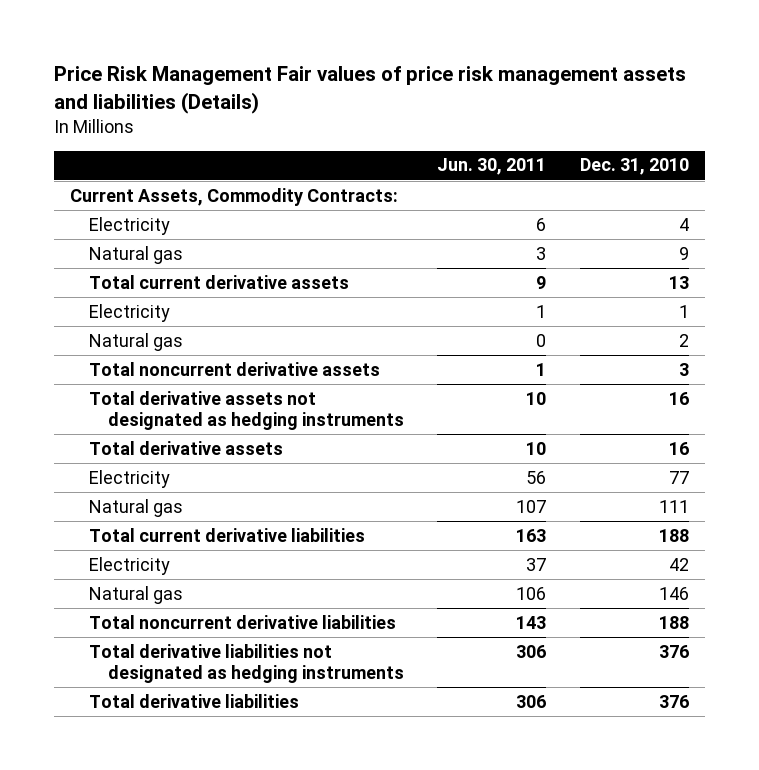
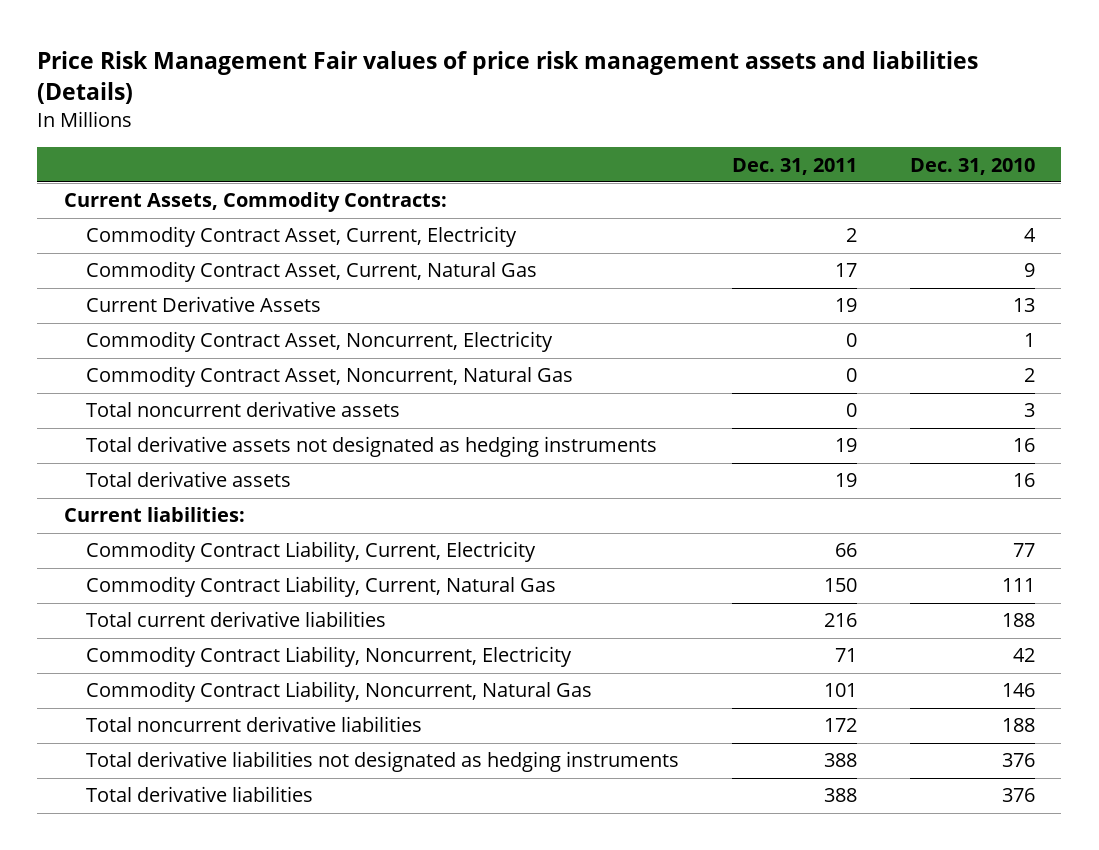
- | Jun. 30, 2011 | Dec. 31, 2010
+ | Dec. 31, 2011 | Dec. 31, 2010
- Electricity | 6 | 4
- Natural gas | 3 | 9
- Total current derivative assets | 9 | 13
- Electricity | 1 | 1
- Natural gas | 0 | 2
+ Commodity Contract Asset, Current, Electricity | 2 | 4
+ Commodity Contract Asset, Current, Natural Gas | 17 | 9
+ Current Derivative Assets | 19 | 13
+ Commodity Contract Asset, Noncurrent, Electricity | 0 | 1
+ Commodity Contract Asset, Noncurrent, Natural Gas | 0 | 2
- Electricity | 56 | 77
- Natural gas | 107 | 111
+ Current liabilities:
+ Commodity Contract Liability, Current, Electricity | 66 | 77
+ Commodity Contract Liability, Current, Natural Gas | 150 | 111
- Electricity | 37 | 42
- Natural gas | 106 | 146
+ Commodity Contract Liability, Noncurrent, Electricity | 71 | 42
+ Commodity Contract Liability, Noncurrent, Natural Gas | 101 | 146

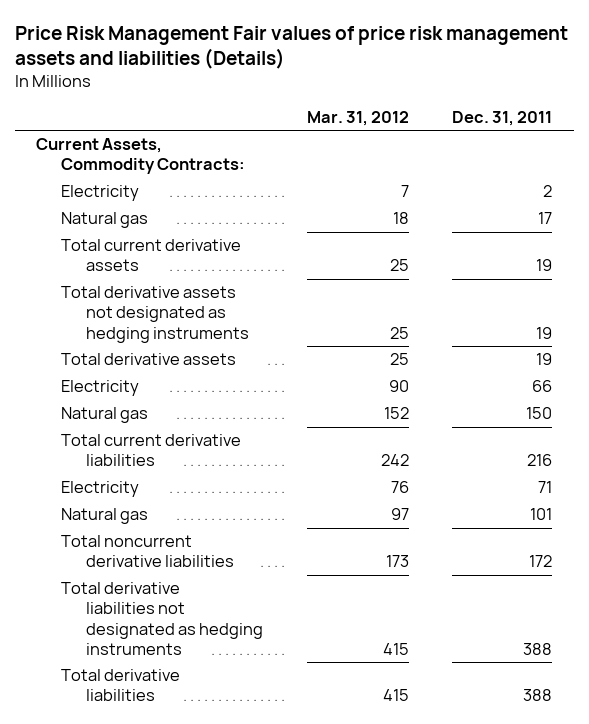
- | Dec. 31, 2011 | Dec. 31, 2010
+ | Mar. 31, 2012 | Dec. 31, 2011
- Commodity Contract Asset, Current, Electricity | 2 | 4
- Commodity Contract Asset, Current, Natural Gas | 17 | 9
- Current Derivative Assets | 19 | 13
- Commodity Contract Asset, Noncurrent, Electricity | 0 | 1
- Commodity Contract Asset, Noncurrent, Natural Gas | 0 | 2
- Total noncurrent derivative assets | 0 | 3
+ Electricity | 7 | 2
+ Natural gas | 18 | 17
+ Total current derivative assets | 25 | 19
- Current liabilities:
- Commodity Contract Liability, Current, Electricity | 66 | 77
- Commodity Contract Liability, Current, Natural Gas | 150 | 111
+ Electricity | 90 | 66
+ Natural gas | 152 | 150
- Commodity Contract Liability, Noncurrent, Electricity | 71 | 42
- Commodity Contract Liability, Noncurrent, Natural Gas | 101 | 146
+ Electricity | 76 | 71
+ Natural gas | 97 | 101

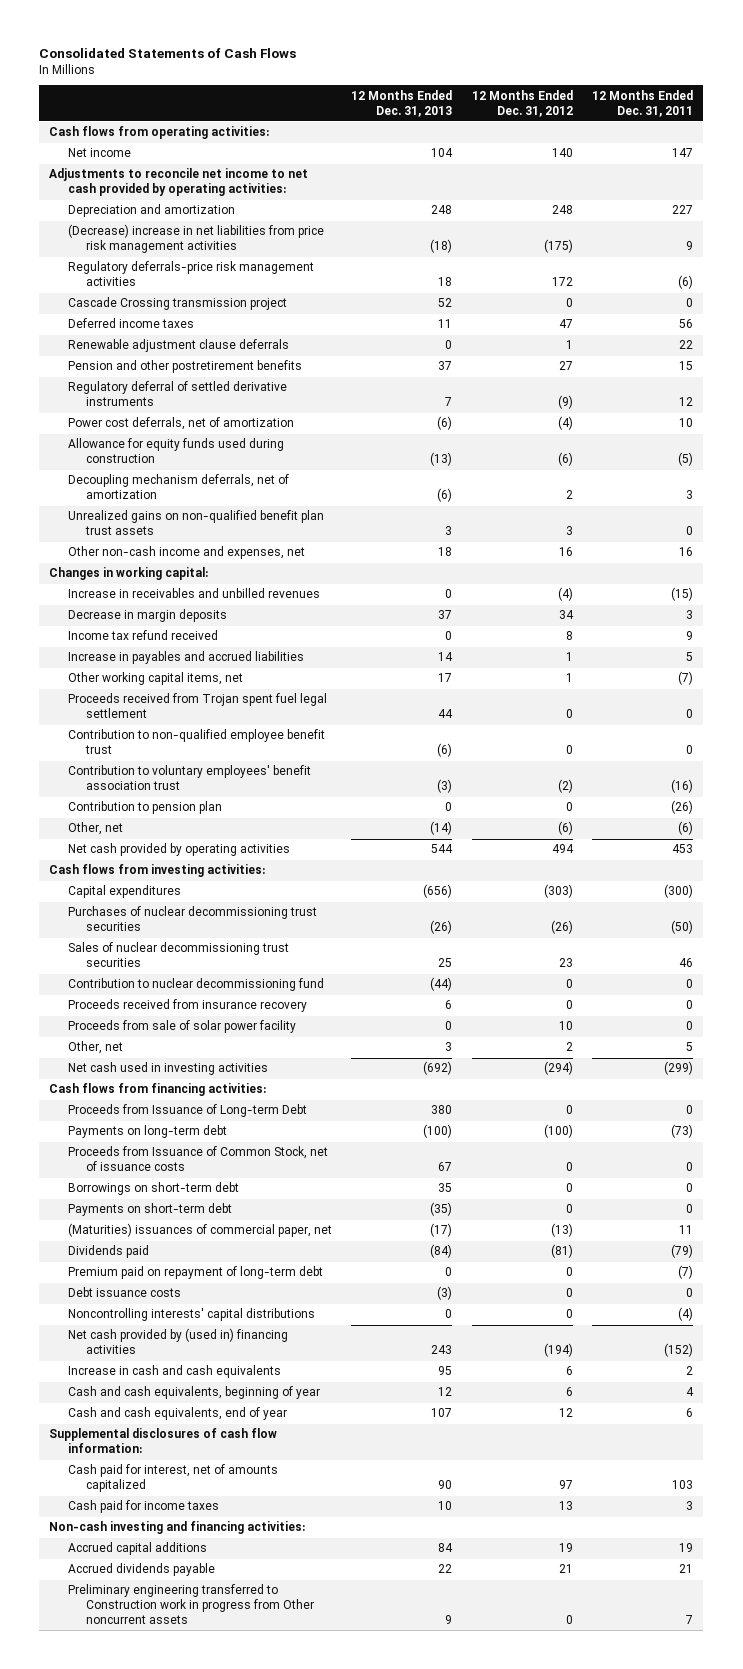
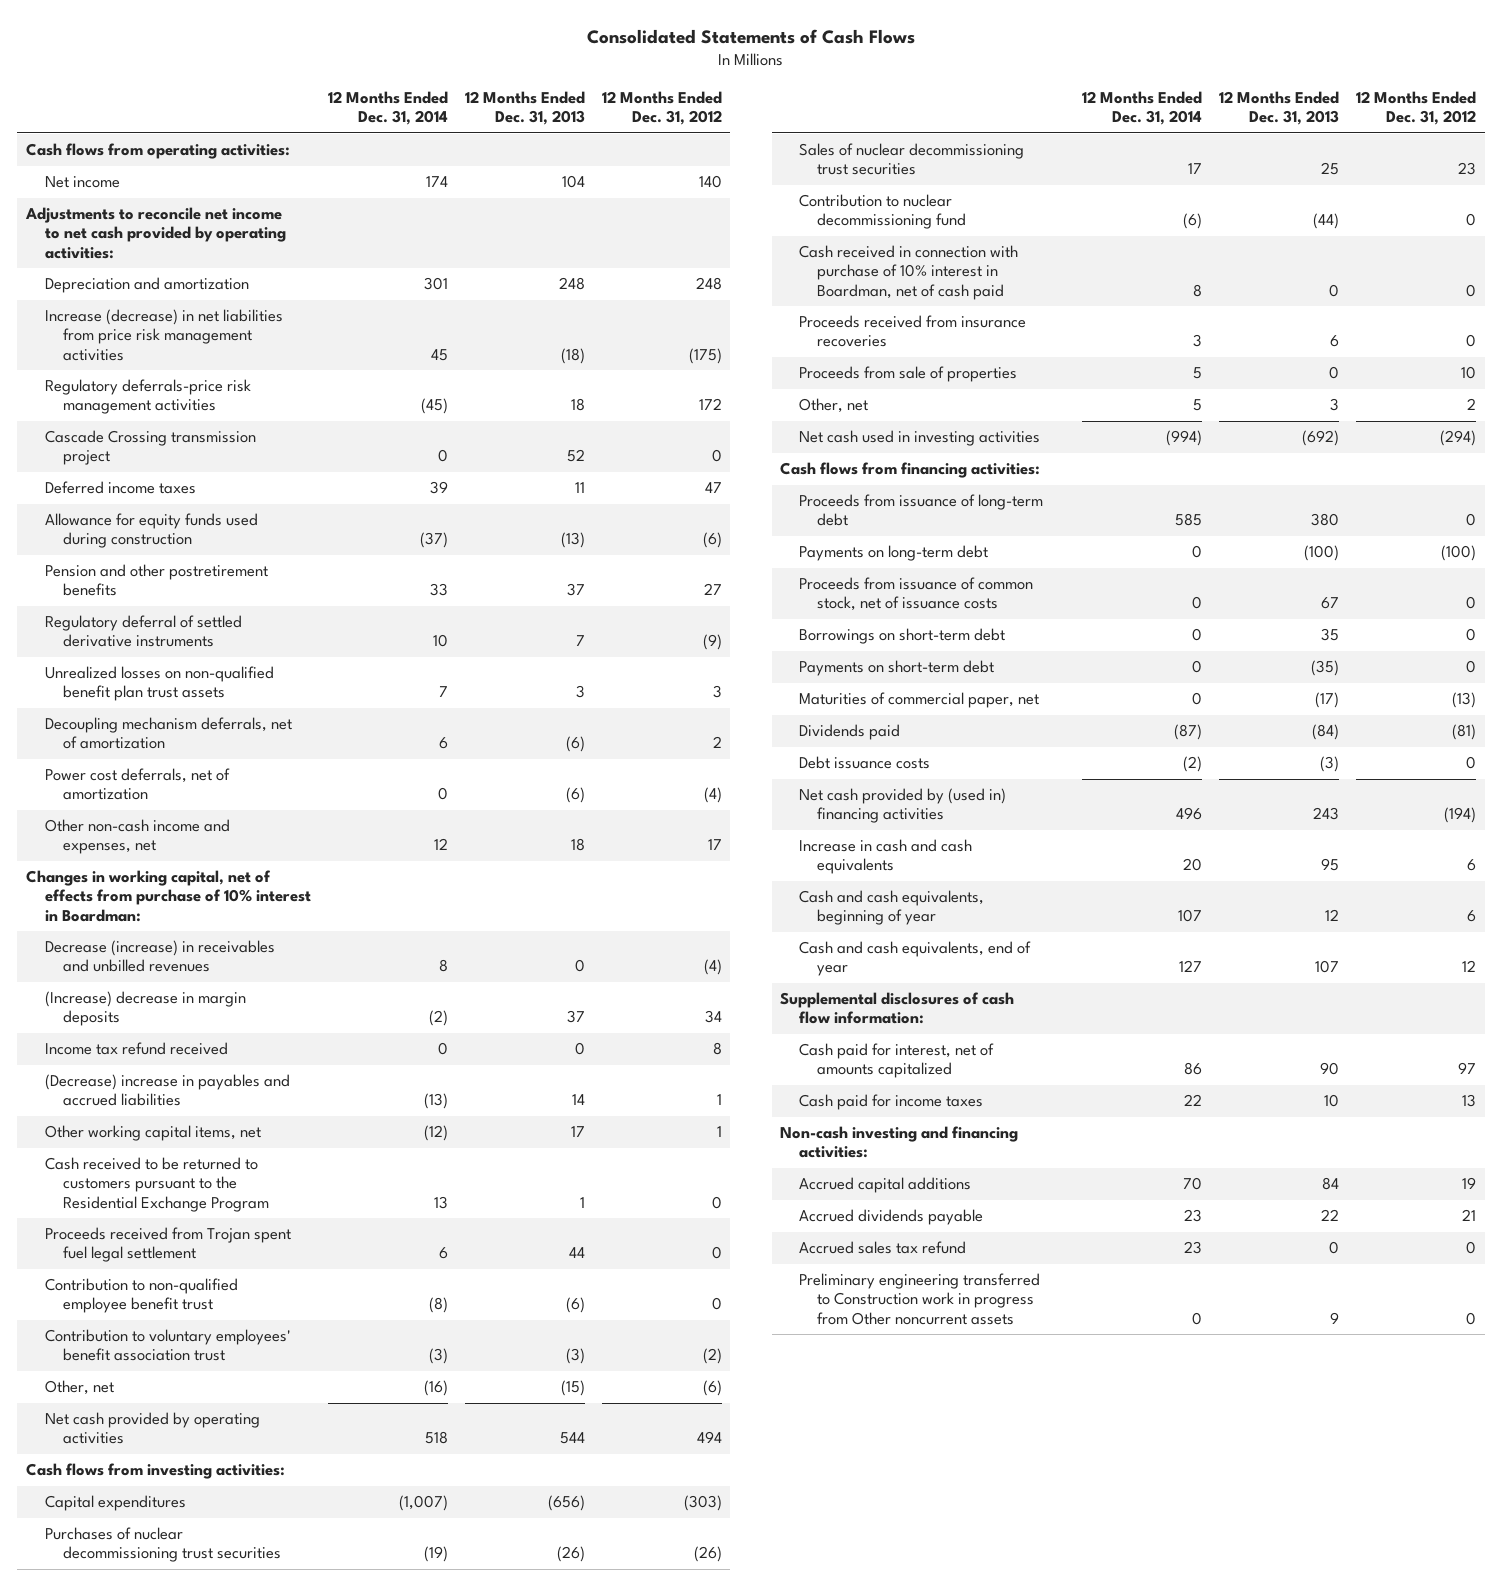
- | 12 Months Ended Dec. 31, 2013 | 12 Months Ended Dec. 31, 2012 | 12 Months Ended Dec. 31, 2011
+ | 12 Months Ended Dec. 31, 2014 | 12 Months Ended Dec. 31, 2013 | 12 Months Ended Dec. 31, 2012
- (Decrease) increase in net liabilities from price risk management activities | (18) | (175) | 9
+ Increase (decrease) in net liabilities from price risk management activities | 45 | (18) | (175)
- Renewable adjustment clause deferrals | 0 | 1 | 22
moved up: Allowance for equity funds used during construction | (37) | (13) | (6)
+ Unrealized losses on non-qualified benefit plan trust assets | 7 | 3 | 3
- Unrealized gains on non-qualified benefit plan trust assets | 3 | 3 | 0
- Other non-cash income and expenses, net | 18 | 16 | 16
- Changes in working capital:
- Increase in receivables and unbilled revenues | 0 | (4) | (15)
- Decrease in margin deposits | 37 | 34 | 3
moved down: Power cost deferrals, net of amortization | 0 | (6) | (4)
+ Other non-cash income and expenses, net | 12 | 18 | 17
+ Changes in working capital, net of effects from purchase of 10% interest in Boardman:
+ Decrease (increase) in receivables and unbilled revenues | 8 | 0 | (4)
+ (Increase) decrease in margin deposits | (2) | 37 | 34
- Increase in payables and accrued liabilities | 14 | 1 | 5
+ (Decrease) increase in payables and accrued liabilities | (13) | 14 | 1
+ Cash received to be returned to customers pursuant to the Residential Exchange Program | 13 | 1 | 0
- Contribution to pension plan | 0 | 0 | (26)
- Other, net | (14) | (6) | (6)
+ Other, net | (16) | (15) | (6)
- Proceeds received from insurance recovery | 6 | 0 | 0
- Proceeds from sale of solar power facility | 0 | 10 | 0
+ Cash received in connection with purchase of 10% interest in Boardman, net of cash paid | 8 | 0 | 0
+ Proceeds received from insurance recoveries | 3 | 6 | 0
+ Proceeds from sale of properties | 5 | 0 | 10
- Proceeds from Issuance of Long-term Debt | 380 | 0 | 0
+ Proceeds from issuance of long-term debt | 585 | 380 | 0
- Proceeds from Issuance of Common Stock, net of issuance costs | 67 | 0 | 0
+ Proceeds from issuance of common stock, net of issuance costs | 0 | 67 | 0
- (Maturities) issuances of commercial paper, net | (17) | (13) | 11
+ Maturities of commercial paper, net | 0 | (17) | (13)
- Premium paid on repayment of long-term debt | 0 | 0 | (7)
- Noncontrolling interests' capital distributions | 0 | 0 | (4)
+ Accrued sales tax refund | 23 | 0 | 0

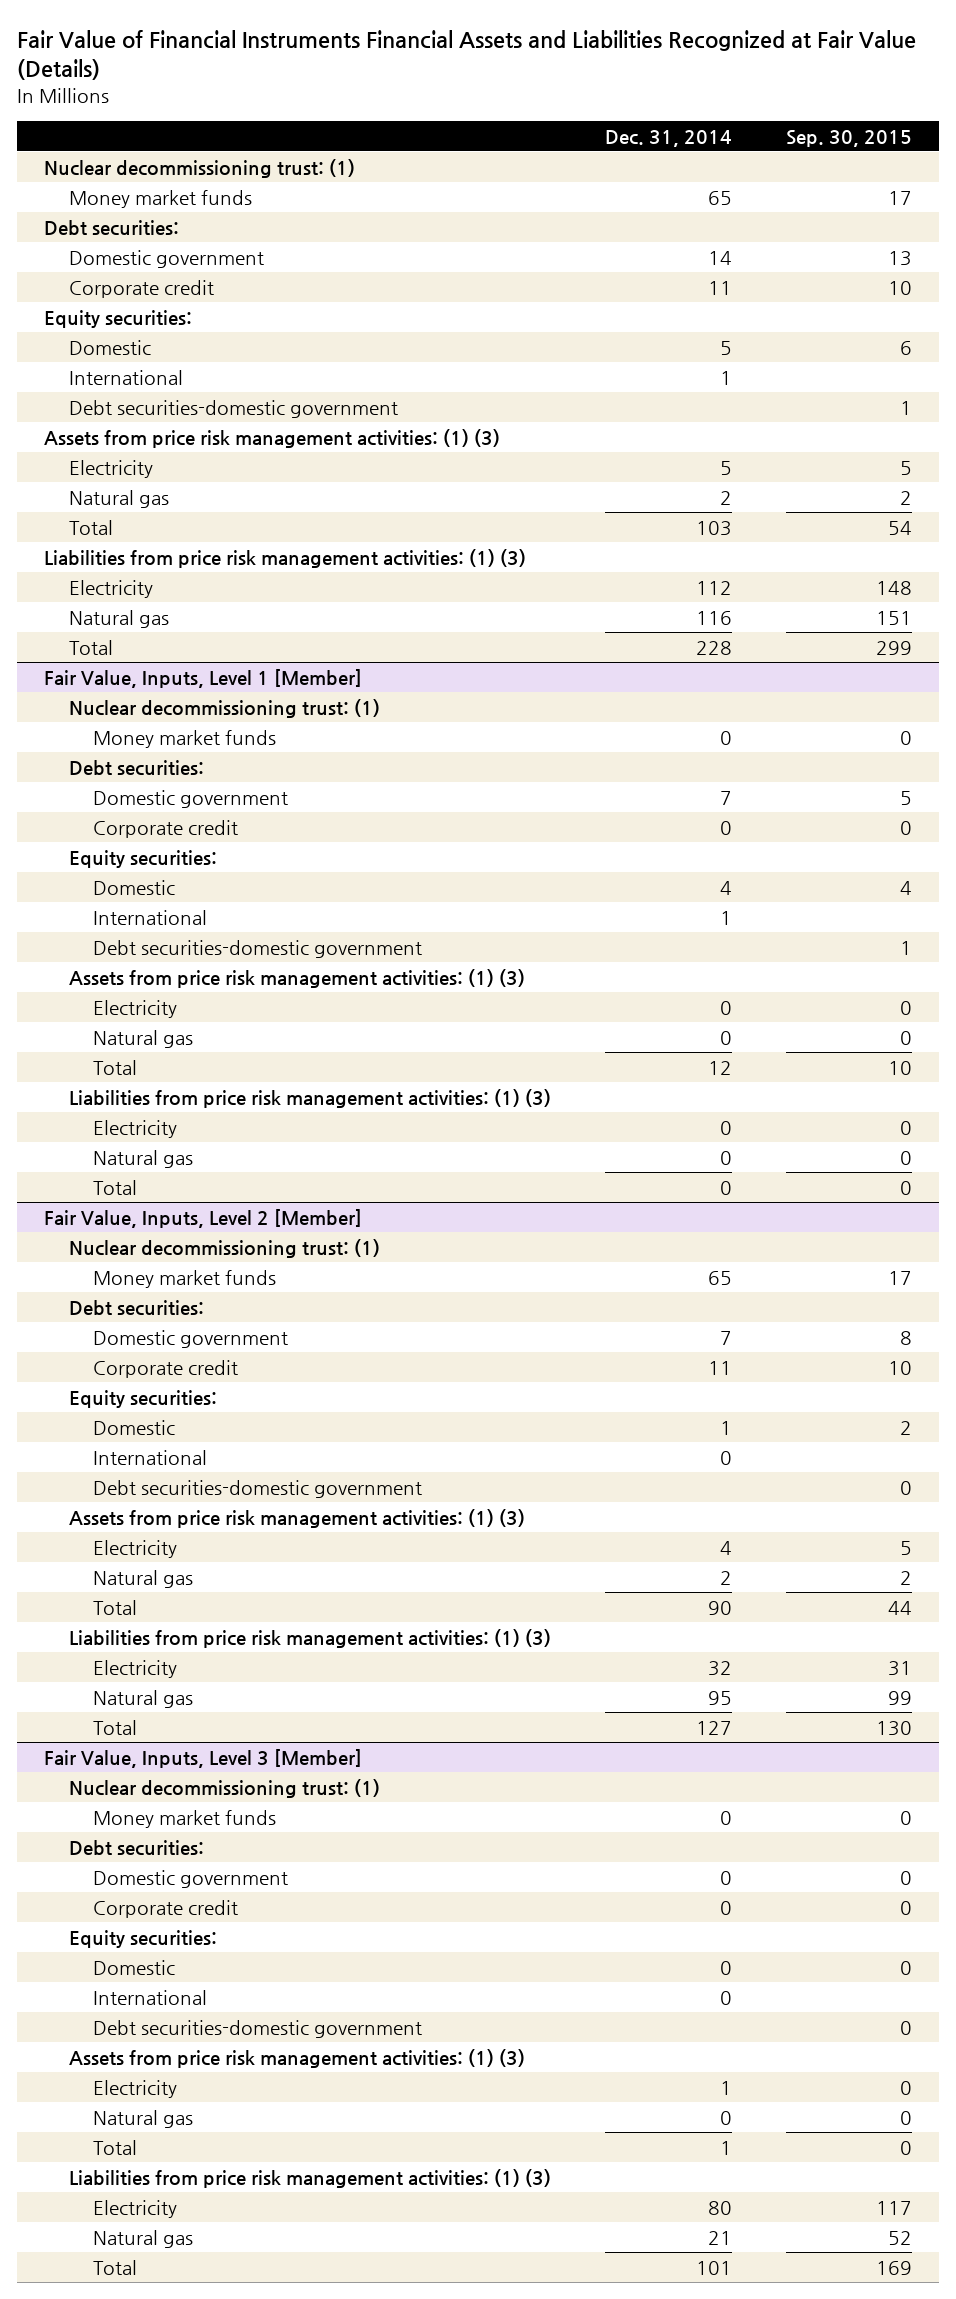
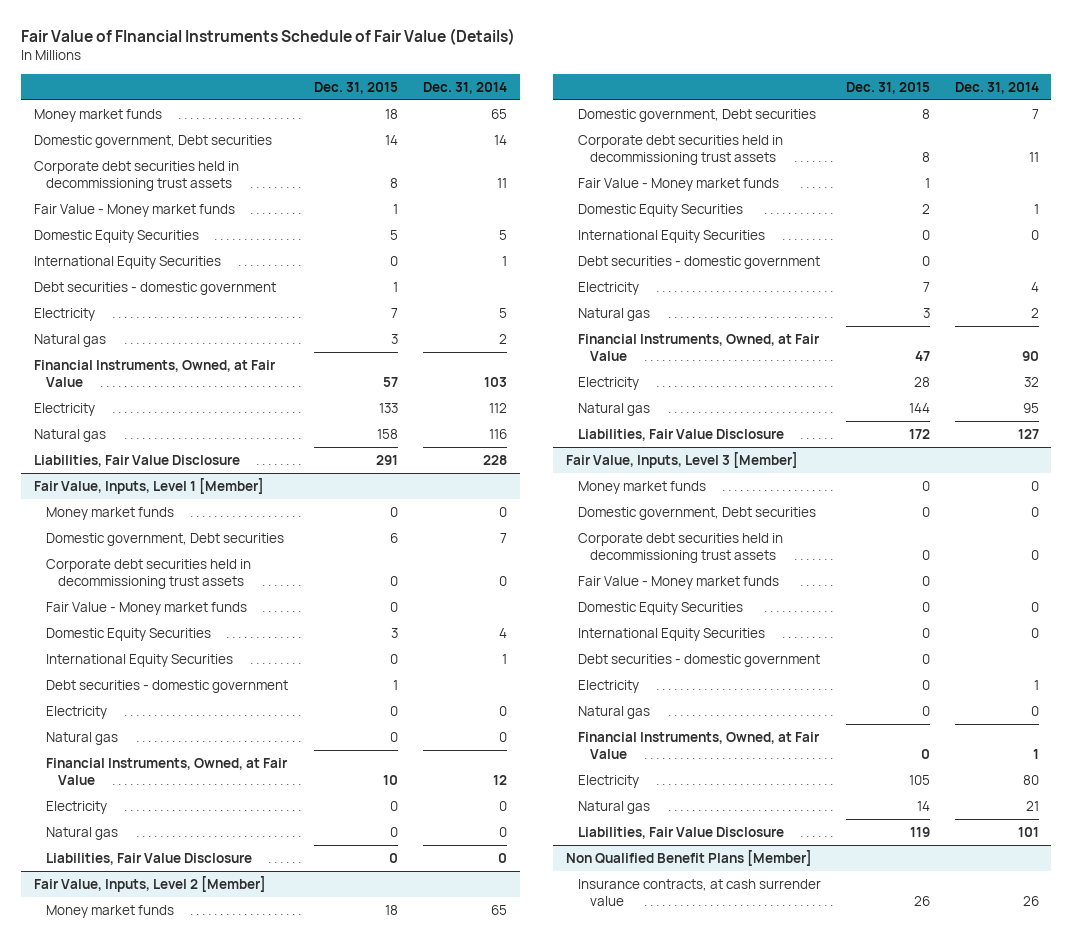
- Fair Value of Financial Instruments Financial Assets and Liabilities Recognized at Fair Value (Details)
+ Fair Value of FInancial Instruments Schedule of Fair Value (Details)
- | Dec. 31, 2014 | Sep. 30, 2015
+ | Dec. 31, 2015 | Dec. 31, 2014
- Nuclear decommissioning trust: (1)
- Debt securities:
- Domestic government | 14 | 13
- Corporate credit | 11 | 10
- Equity securities:
- Domestic | 5 | 6
- International | 1 |
- Debt securities-domestic government | | 1
- Assets from price risk management activities: (1) (3)
+ Domestic government, Debt securities | 14 | 14
+ Corporate debt securities held in decommissioning trust assets | 8 | 11
+ Fair Value - Money market funds | 1 |
+ Domestic Equity Securities | 5 | 5
+ International Equity Securities | 0 | 1
+ Debt securities - domestic government | 1 |
- Total | 103 | 54
- Liabilities from price risk management activities: (1) (3)
+ Financial Instruments, Owned, at Fair Value | 57 | 103
- Total | 228 | 299
+ Liabilities, Fair Value Disclosure | 291 | 228
@ Fair Value, Inputs, Level 1 [Member]
- Nuclear decommissioning trust: (1)
- Debt securities:
- Domestic government | 7 | 5
- Corporate credit | 0 | 0
- Equity securities:
- Domestic | 4 | 4
- International | 1 |
- Debt securities-domestic government | | 1
- Assets from price risk management activities: (1) (3)
+ Domestic government, Debt securities | 6 | 7
+ Corporate debt securities held in decommissioning trust assets | 0 | 0
+ Fair Value - Money market funds | 0 |
+ Domestic Equity Securities | 3 | 4
+ International Equity Securities | 0 | 1
+ Debt securities - domestic government | 1 |
- Total | 12 | 10
- Liabilities from price risk management activities: (1) (3)
+ Financial Instruments, Owned, at Fair Value | 10 | 12
- Total | 0 | 0
+ Liabilities, Fair Value Disclosure | 0 | 0
@ Fair Value, Inputs, Level 2 [Member]
- Nuclear decommissioning trust: (1)
- Debt securities:
- Domestic government | 7 | 8
- Corporate credit | 11 | 10
- Equity securities:
- Domestic | 1 | 2
- International | 0 |
- Debt securities-domestic government | | 0
- Assets from price risk management activities: (1) (3)
+ Domestic government, Debt securities | 8 | 7
+ Corporate debt securities held in decommissioning trust assets | 8 | 11
+ Fair Value - Money market funds | 1 |
+ Domestic Equity Securities | 2 | 1
+ International Equity Securities | 0 | 0
+ Debt securities - domestic government | 0 |
- Total | 90 | 44
- Liabilities from price risk management activities: (1) (3)
+ Financial Instruments, Owned, at Fair Value | 47 | 90
- Total | 127 | 130
+ Liabilities, Fair Value Disclosure | 172 | 127
@ Fair Value, Inputs, Level 3 [Member]
- Nuclear decommissioning trust: (1)
- Debt securities:
- Domestic government | 0 | 0
- Corporate credit | 0 | 0
- Equity securities:
- Domestic | 0 | 0
- International | 0 |
- Debt securities-domestic government | | 0
- Assets from price risk management activities: (1) (3)
+ Domestic government, Debt securities | 0 | 0
+ Corporate debt securities held in decommissioning trust assets | 0 | 0
+ Fair Value - Money market funds | 0 |
+ Domestic Equity Securities | 0 | 0
+ International Equity Securities | 0 | 0
+ Debt securities - domestic government | 0 |
- Total | 1 | 0
- Liabilities from price risk management activities: (1) (3)
+ Financial Instruments, Owned, at Fair Value | 0 | 1
- Total | 101 | 169
+ Liabilities, Fair Value Disclosure | 119 | 101
+ Non Qualified Benefit Plans [Member]
+ Insurance contracts, at cash surrender value | 26 | 26

